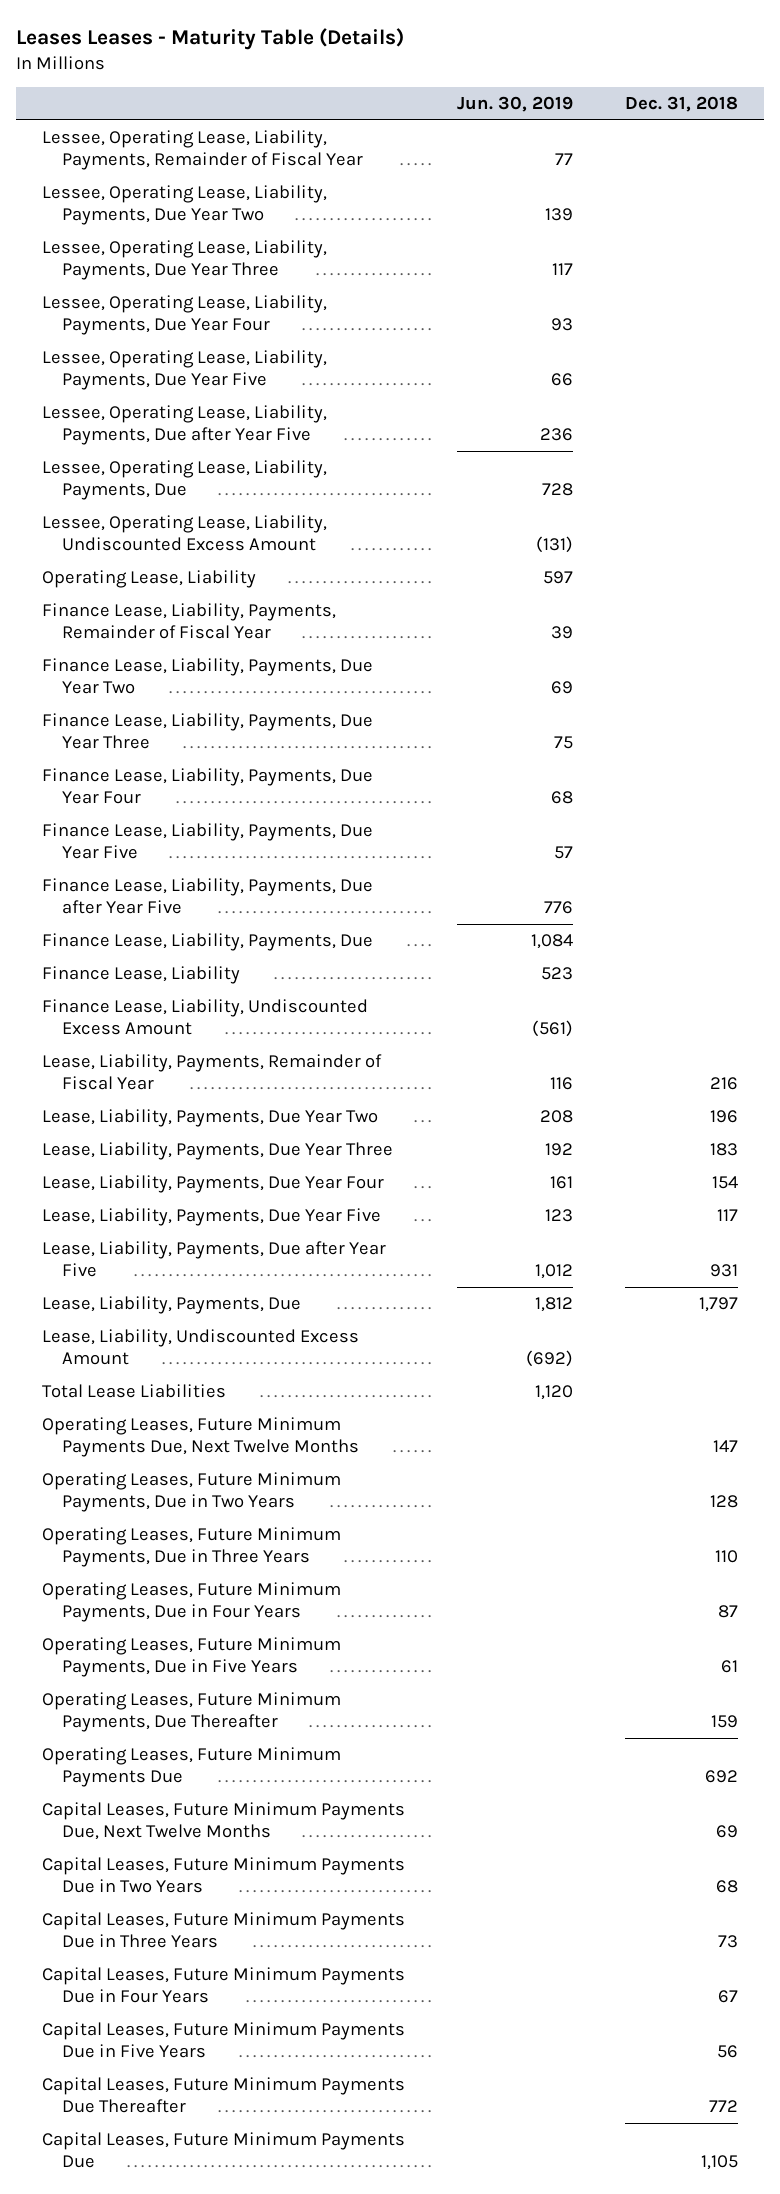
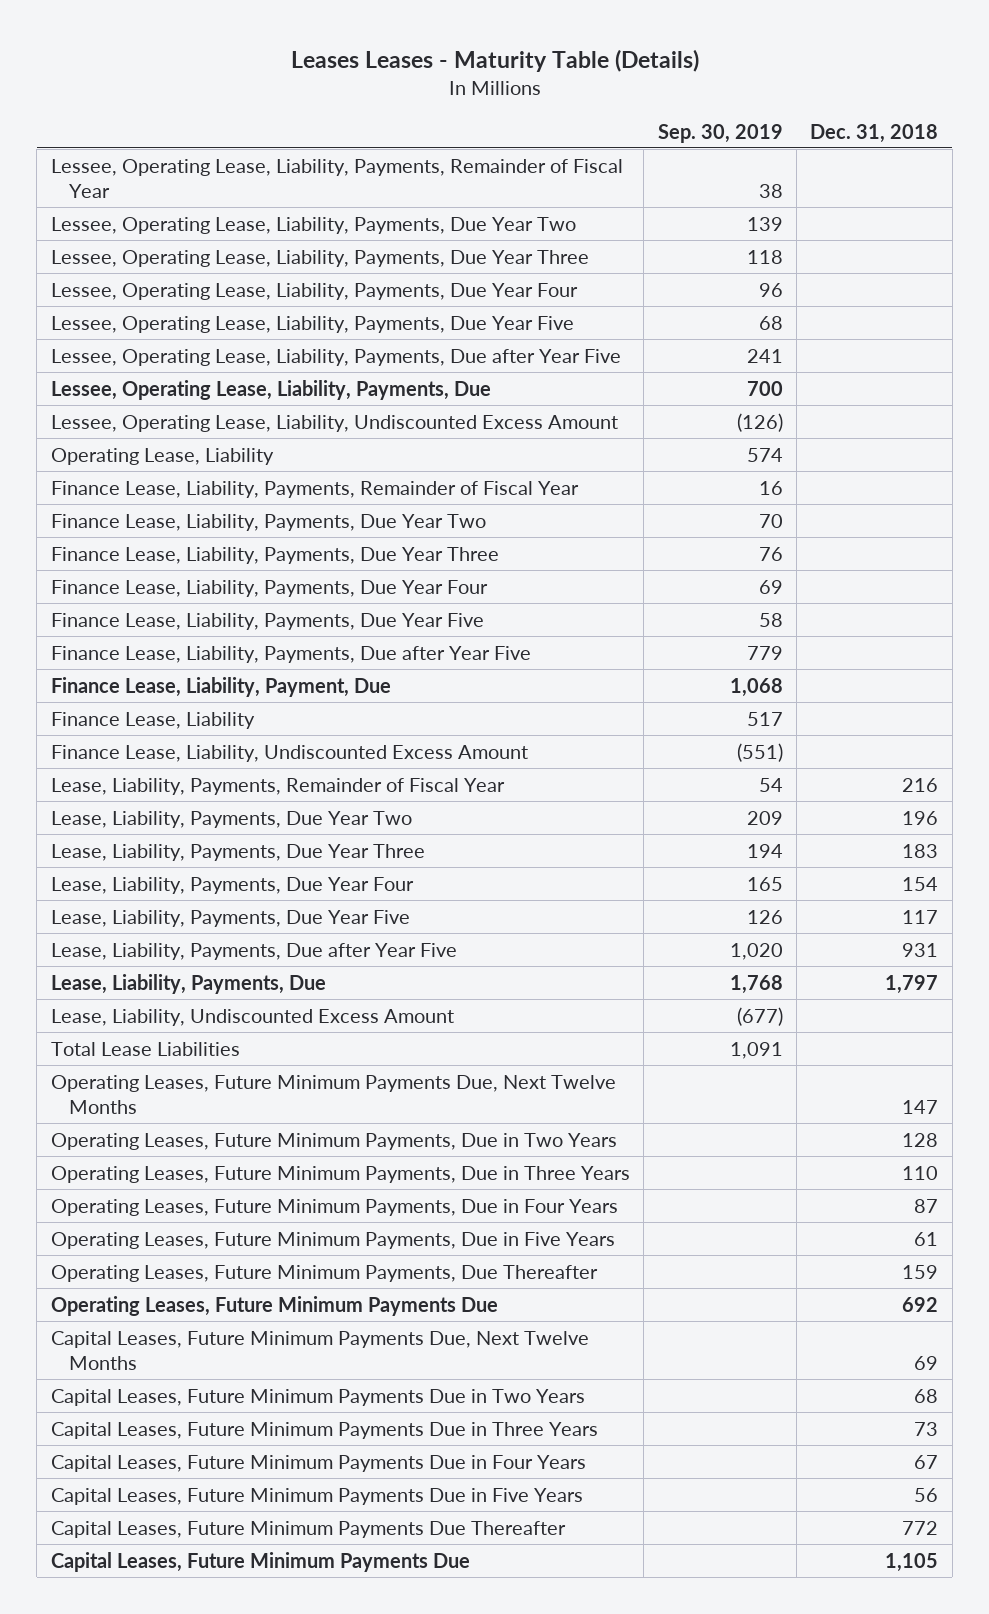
- | Jun. 30, 2019 | Dec. 31, 2018
+ | Sep. 30, 2019 | Dec. 31, 2018
- Finance Lease, Liability, Payments, Due | 1,084 |
+ Finance Lease, Liability, Payment, Due | 1,068 |

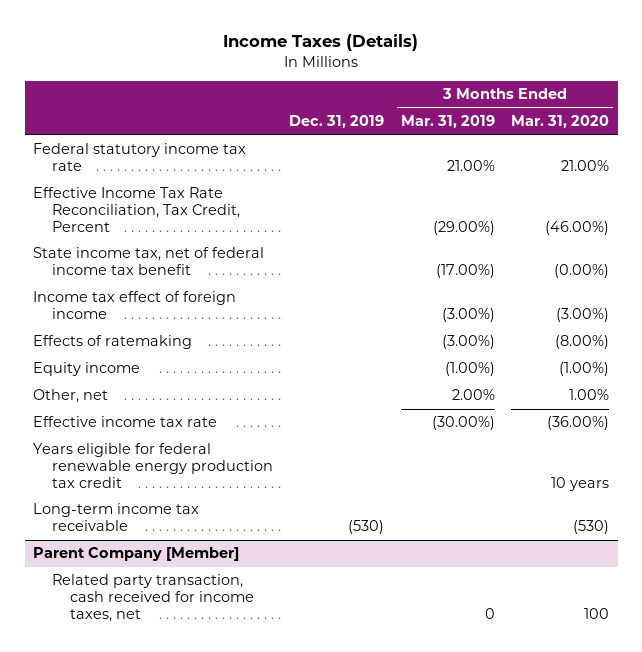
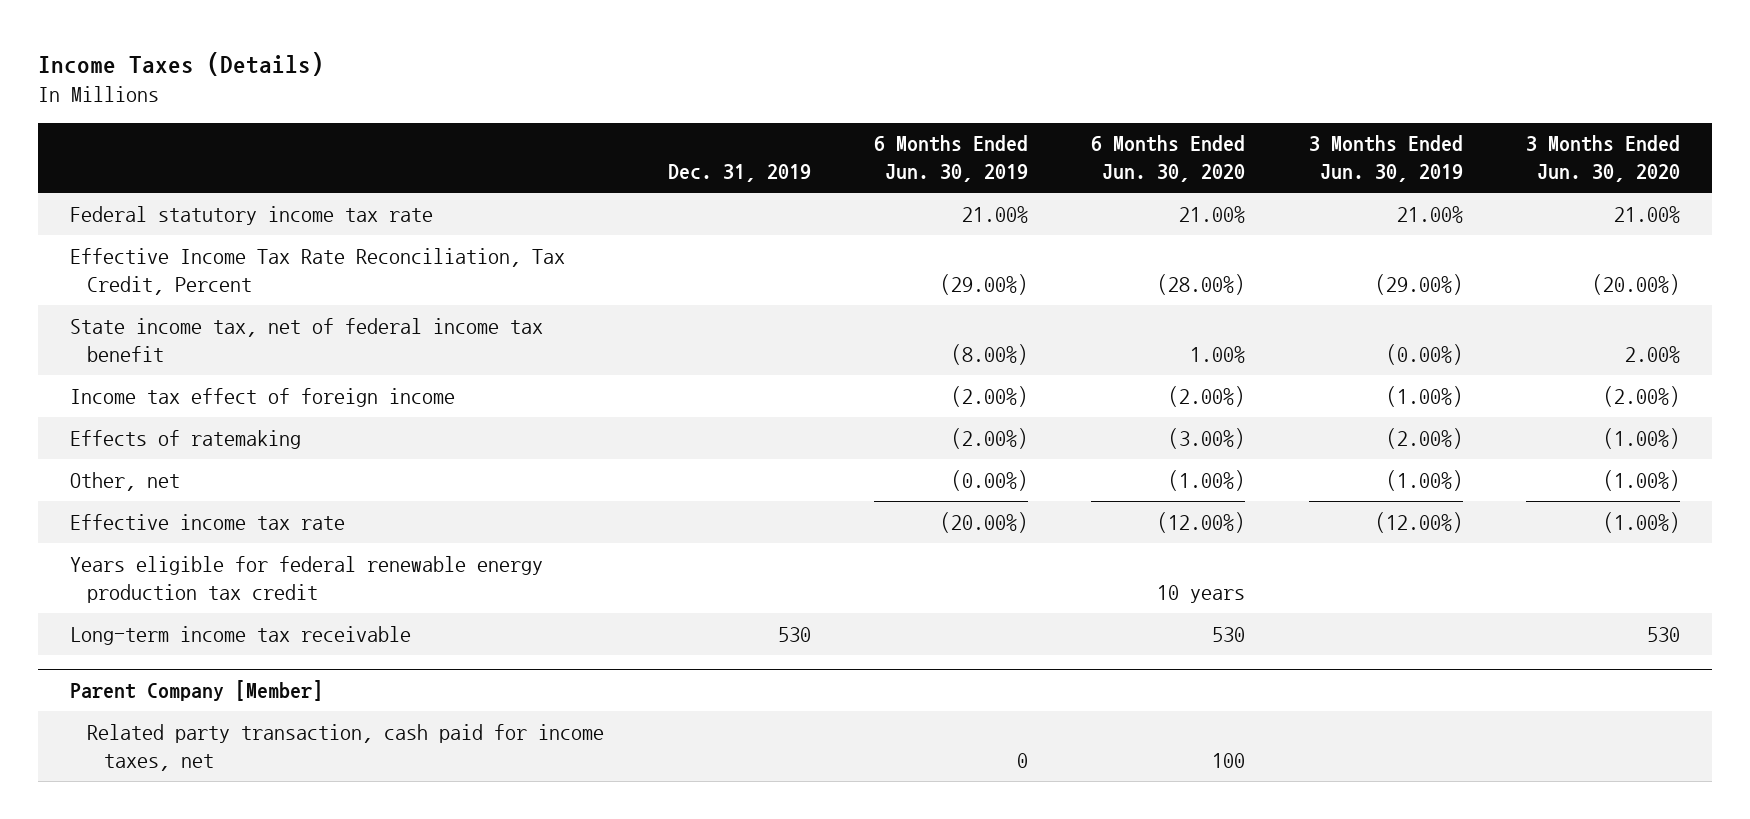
- | Dec. 31, 2019 | 3 Months Ended Mar. 31, 2019 | 3 Months Ended Mar. 31, 2020
+ | Dec. 31, 2019 | 6 Months Ended Jun. 30, 2019 | 6 Months Ended Jun. 30, 2020 | 3 Months Ended Jun. 30, 2019 | 3 Months Ended Jun. 30, 2020
- Equity income | | (1.00%) | (1.00%)
- Long-term income tax receivable | (530) | | (530)
+ Long-term income tax receivable | 530 | | 530 | | 530
@ Parent Company [Member]
- Related party transaction, cash received for income taxes, net | | 0 | 100
+ Related party transaction, cash paid for income taxes, net | | 0 | 100 | |

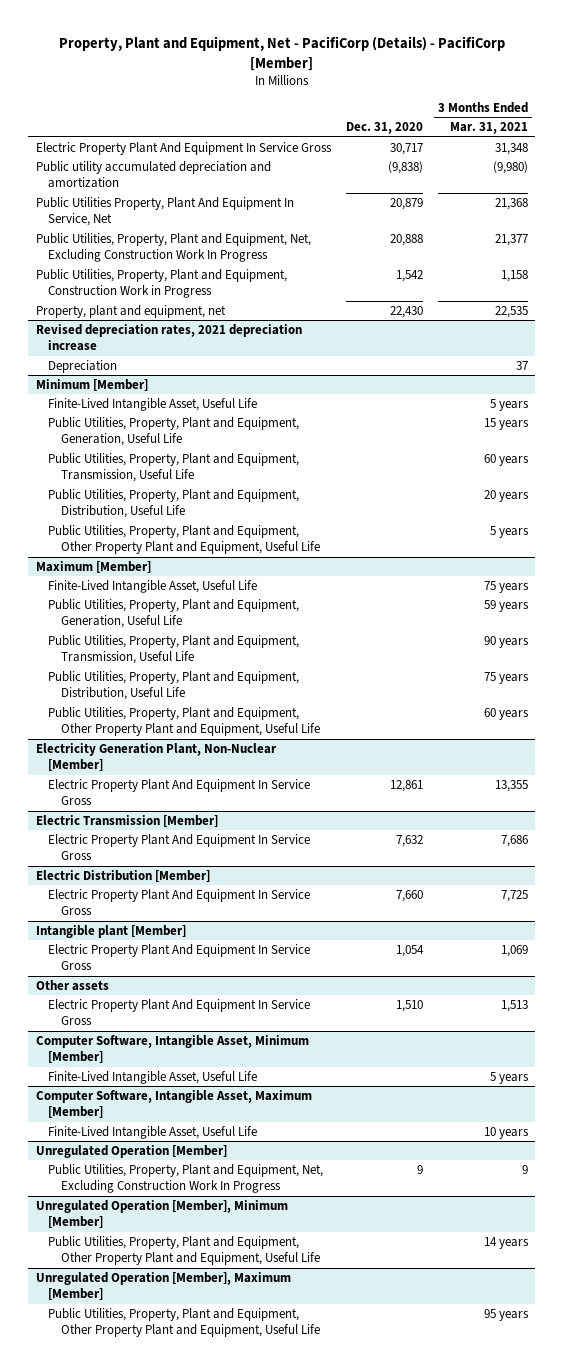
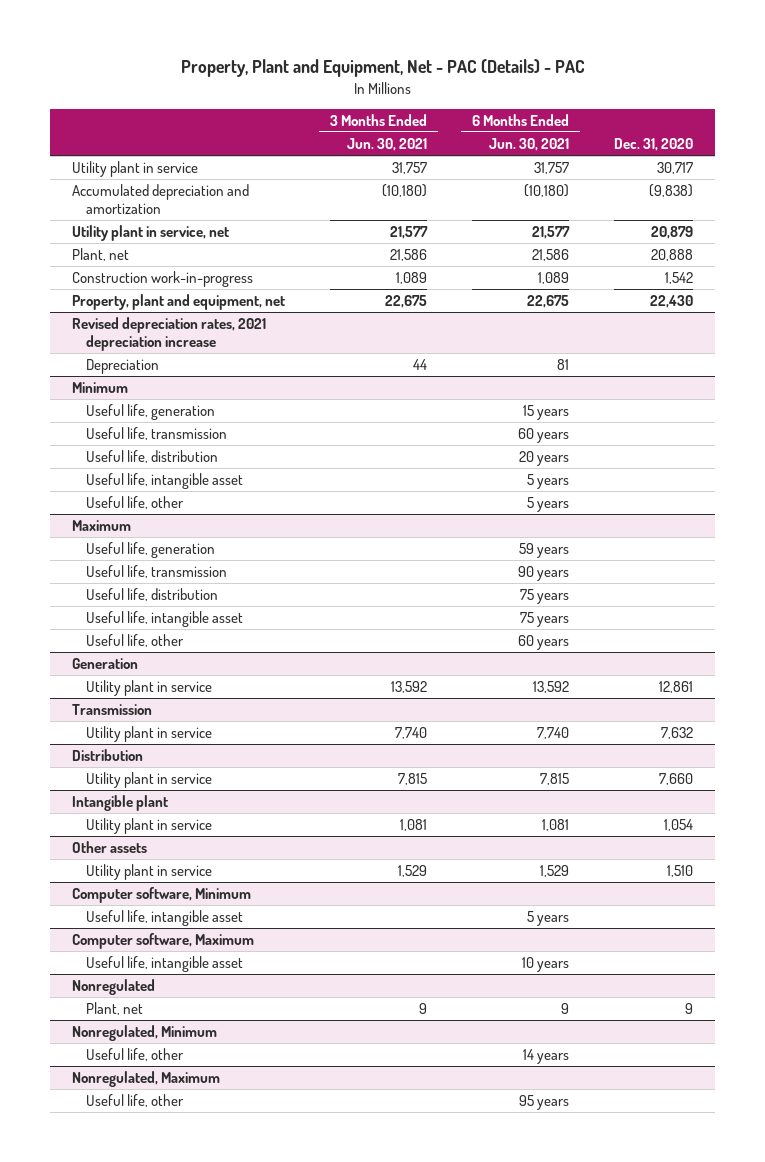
- Property, Plant and Equipment, Net - PacifiCorp (Details) - PacifiCorp [Member]
+ Property, Plant and Equipment, Net - PAC (Details) - PAC
- | Dec. 31, 2020 | 3 Months Ended Mar. 31, 2021
+ | 3 Months Ended Jun. 30, 2021 | 6 Months Ended Jun. 30, 2021 | Dec. 31, 2020
- Electric Property Plant And Equipment In Service Gross | 30,717 | 31,348
- Public utility accumulated depreciation and amortization | (9,838) | (9,980)
- Public Utilities Property, Plant And Equipment In Service, Net | 20,879 | 21,368
- Public Utilities, Property, Plant and Equipment, Net, Excluding Construction Work In Progress | 20,888 | 21,377
- Public Utilities, Property, Plant and Equipment, Construction Work in Progress | 1,542 | 1,158
+ Utility plant in service | 31,757 | 31,757 | 30,717
+ Accumulated depreciation and amortization | (10,180) | (10,180) | (9,838)
+ Utility plant in service, net | 21,577 | 21,577 | 20,879
+ Plant, net | 21,586 | 21,586 | 20,888
+ Construction work-in-progress | 1,089 | 1,089 | 1,542
- Minimum [Member]
- Finite-Lived Intangible Asset, Useful Life | | 5 years
- Public Utilities, Property, Plant and Equipment, Generation, Useful Life | | 15 years
- Public Utilities, Property, Plant and Equipment, Transmission, Useful Life | | 60 years
- Public Utilities, Property, Plant and Equipment, Distribution, Useful Life | | 20 years
- Public Utilities, Property, Plant and Equipment, Other Property Plant and Equipment, Useful Life | | 5 years
- Maximum [Member]
- Finite-Lived Intangible Asset, Useful Life | | 75 years
- Public Utilities, Property, Plant and Equipment, Generation, Useful Life | | 59 years
- Public Utilities, Property, Plant and Equipment, Transmission, Useful Life | | 90 years
- Public Utilities, Property, Plant and Equipment, Distribution, Useful Life | | 75 years
- Public Utilities, Property, Plant and Equipment, Other Property Plant and Equipment, Useful Life | | 60 years
- Electricity Generation Plant, Non-Nuclear [Member]
- Electric Property Plant And Equipment In Service Gross | 12,861 | 13,355
- Electric Transmission [Member]
- Electric Property Plant And Equipment In Service Gross | 7,632 | 7,686
- Electric Distribution [Member]
- Electric Property Plant And Equipment In Service Gross | 7,660 | 7,725
- Intangible plant [Member]
- Electric Property Plant And Equipment In Service Gross | 1,054 | 1,069
+ Minimum
+ Useful life, generation | | 15 years |
+ Useful life, transmission | | 60 years |
+ Useful life, distribution | | 20 years |
+ Useful life, intangible asset | | 5 years |
+ Useful life, other | | 5 years |
+ Maximum
+ Useful life, generation | | 59 years |
+ Useful life, transmission | | 90 years |
+ Useful life, distribution | | 75 years |
+ Useful life, intangible asset | | 75 years |
+ Useful life, other | | 60 years |
+ Generation
+ Utility plant in service | 13,592 | 13,592 | 12,861
+ Transmission
+ Utility plant in service | 7,740 | 7,740 | 7,632
+ Distribution
+ Utility plant in service | 7,815 | 7,815 | 7,660
+ Intangible plant
+ Utility plant in service | 1,081 | 1,081 | 1,054
@ Other assets
- Electric Property Plant And Equipment In Service Gross | 1,510 | 1,513
- Computer Software, Intangible Asset, Minimum [Member]
- Finite-Lived Intangible Asset, Useful Life | | 5 years
- Computer Software, Intangible Asset, Maximum [Member]
- Finite-Lived Intangible Asset, Useful Life | | 10 years
- Unregulated Operation [Member]
- Public Utilities, Property, Plant and Equipment, Net, Excluding Construction Work In Progress | 9 | 9
- Unregulated Operation [Member], Minimum [Member]
- Public Utilities, Property, Plant and Equipment, Other Property Plant and Equipment, Useful Life | | 14 years
- Unregulated Operation [Member], Maximum [Member]
- Public Utilities, Property, Plant and Equipment, Other Property Plant and Equipment, Useful Life | | 95 years
@ Other assets
+ Utility plant in service | 1,529 | 1,529 | 1,510
+ Computer software, Minimum
+ Useful life, intangible asset | | 5 years |
+ Computer software, Maximum
+ Useful life, intangible asset | | 10 years |
+ Nonregulated
+ Plant, net | 9 | 9 | 9
+ Nonregulated, Minimum
+ Useful life, other | | 14 years |
+ Nonregulated, Maximum
+ Useful life, other | | 95 years |

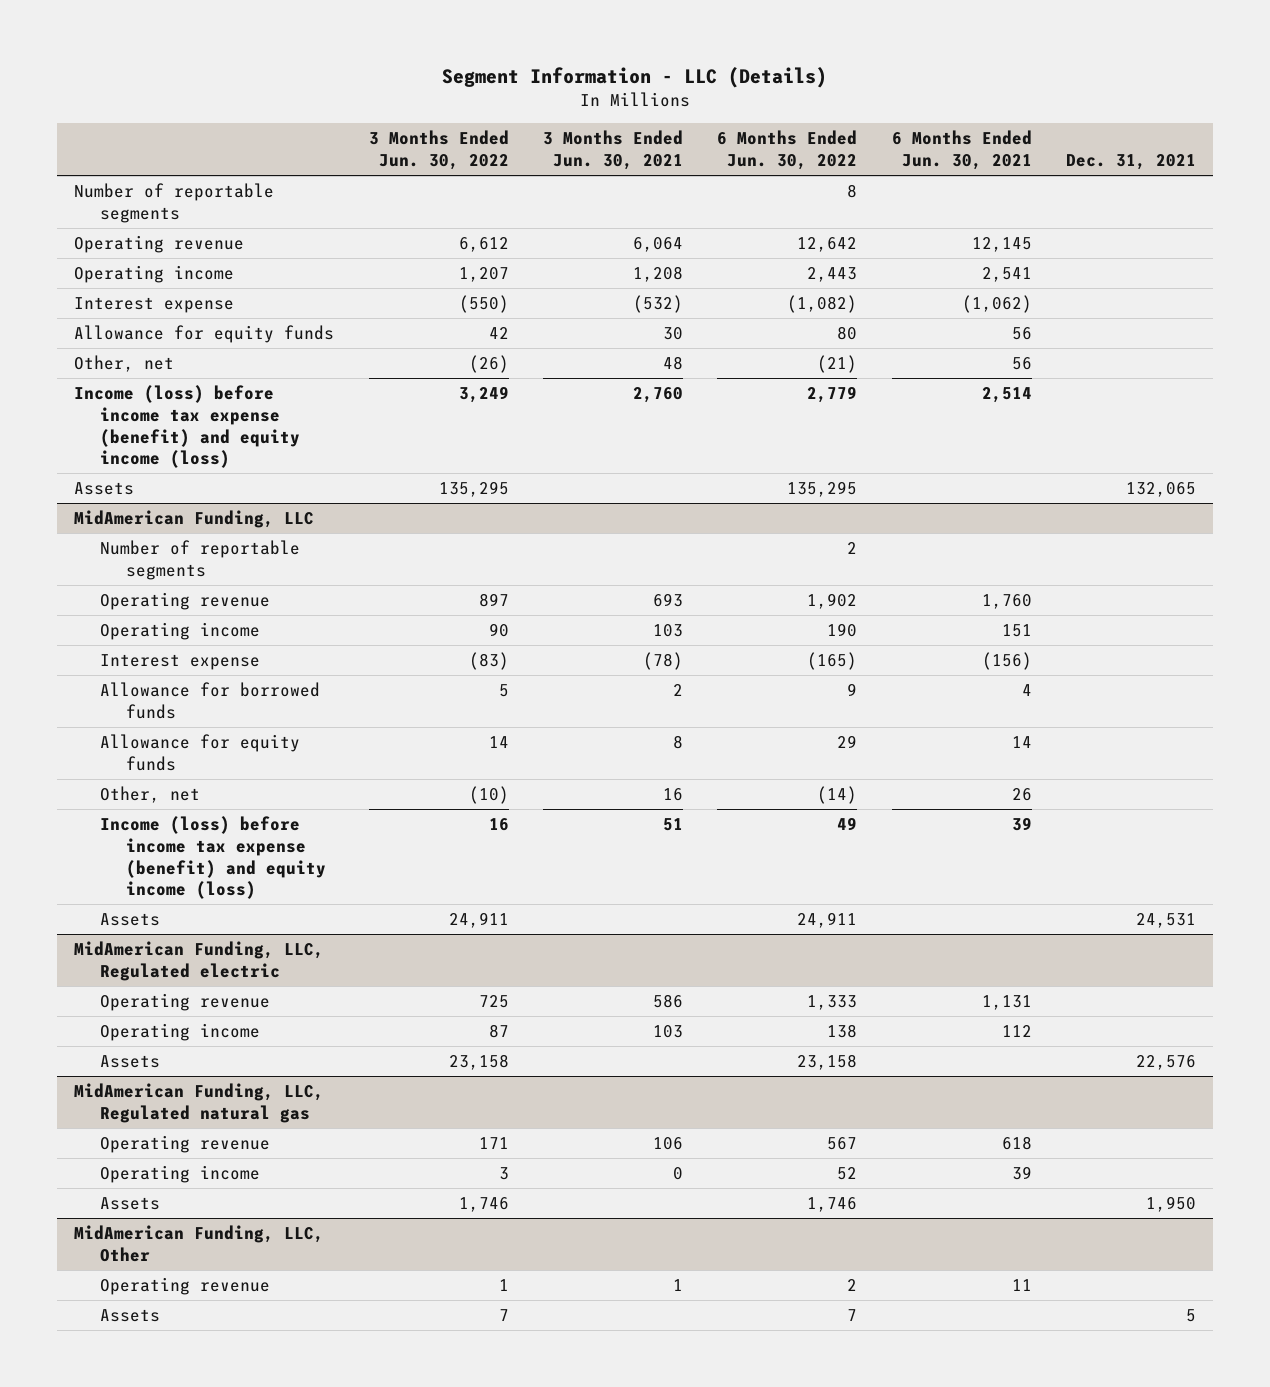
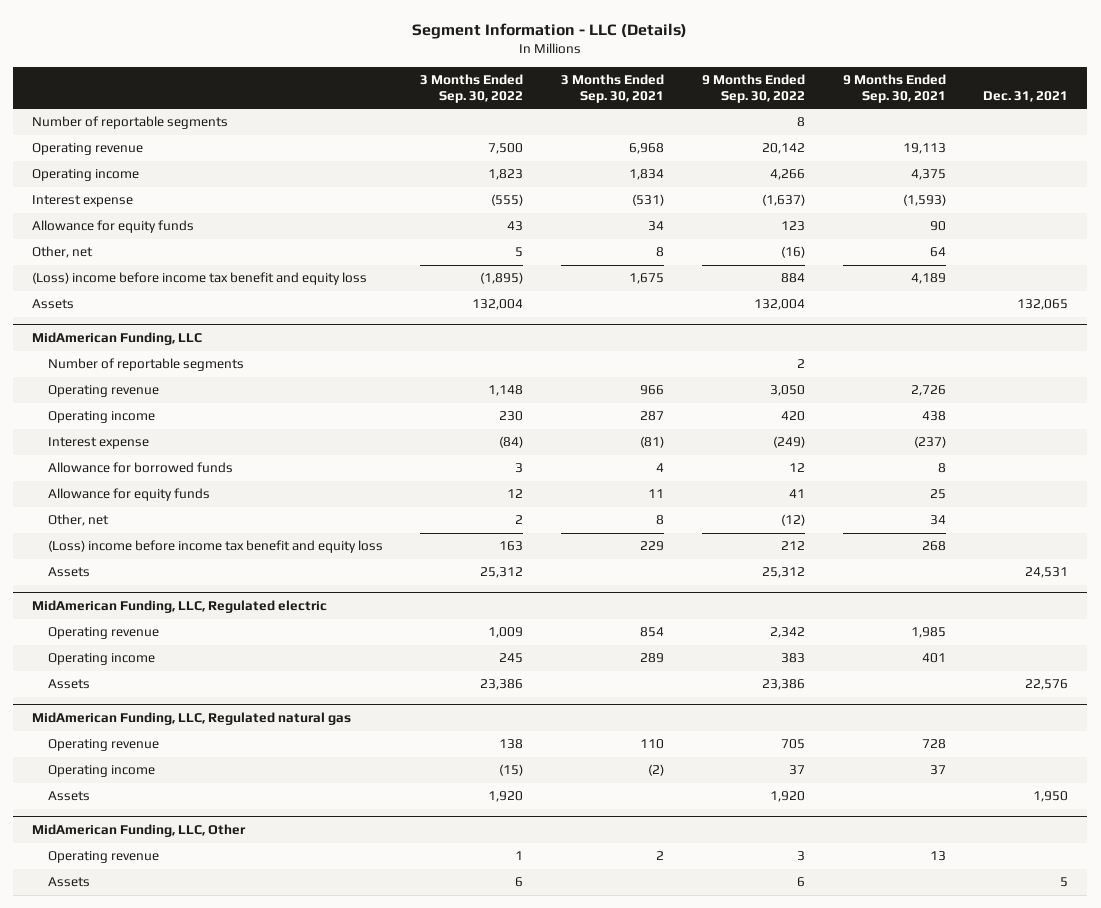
- | 3 Months Ended Jun. 30, 2022 | 3 Months Ended Jun. 30, 2021 | 6 Months Ended Jun. 30, 2022 | 6 Months Ended Jun. 30, 2021 | Dec. 31, 2021
+ | 3 Months Ended Sep. 30, 2022 | 3 Months Ended Sep. 30, 2021 | 9 Months Ended Sep. 30, 2022 | 9 Months Ended Sep. 30, 2021 | Dec. 31, 2021
- Income (loss) before income tax expense (benefit) and equity income (loss) | 3,249 | 2,760 | 2,779 | 2,514 |
+ (Loss) income before income tax benefit and equity loss | (1,895) | 1,675 | 884 | 4,189 |
@ MidAmerican Funding, LLC
- Income (loss) before income tax expense (benefit) and equity income (loss) | 16 | 51 | 49 | 39 |
+ (Loss) income before income tax benefit and equity loss | 163 | 229 | 212 | 268 |

